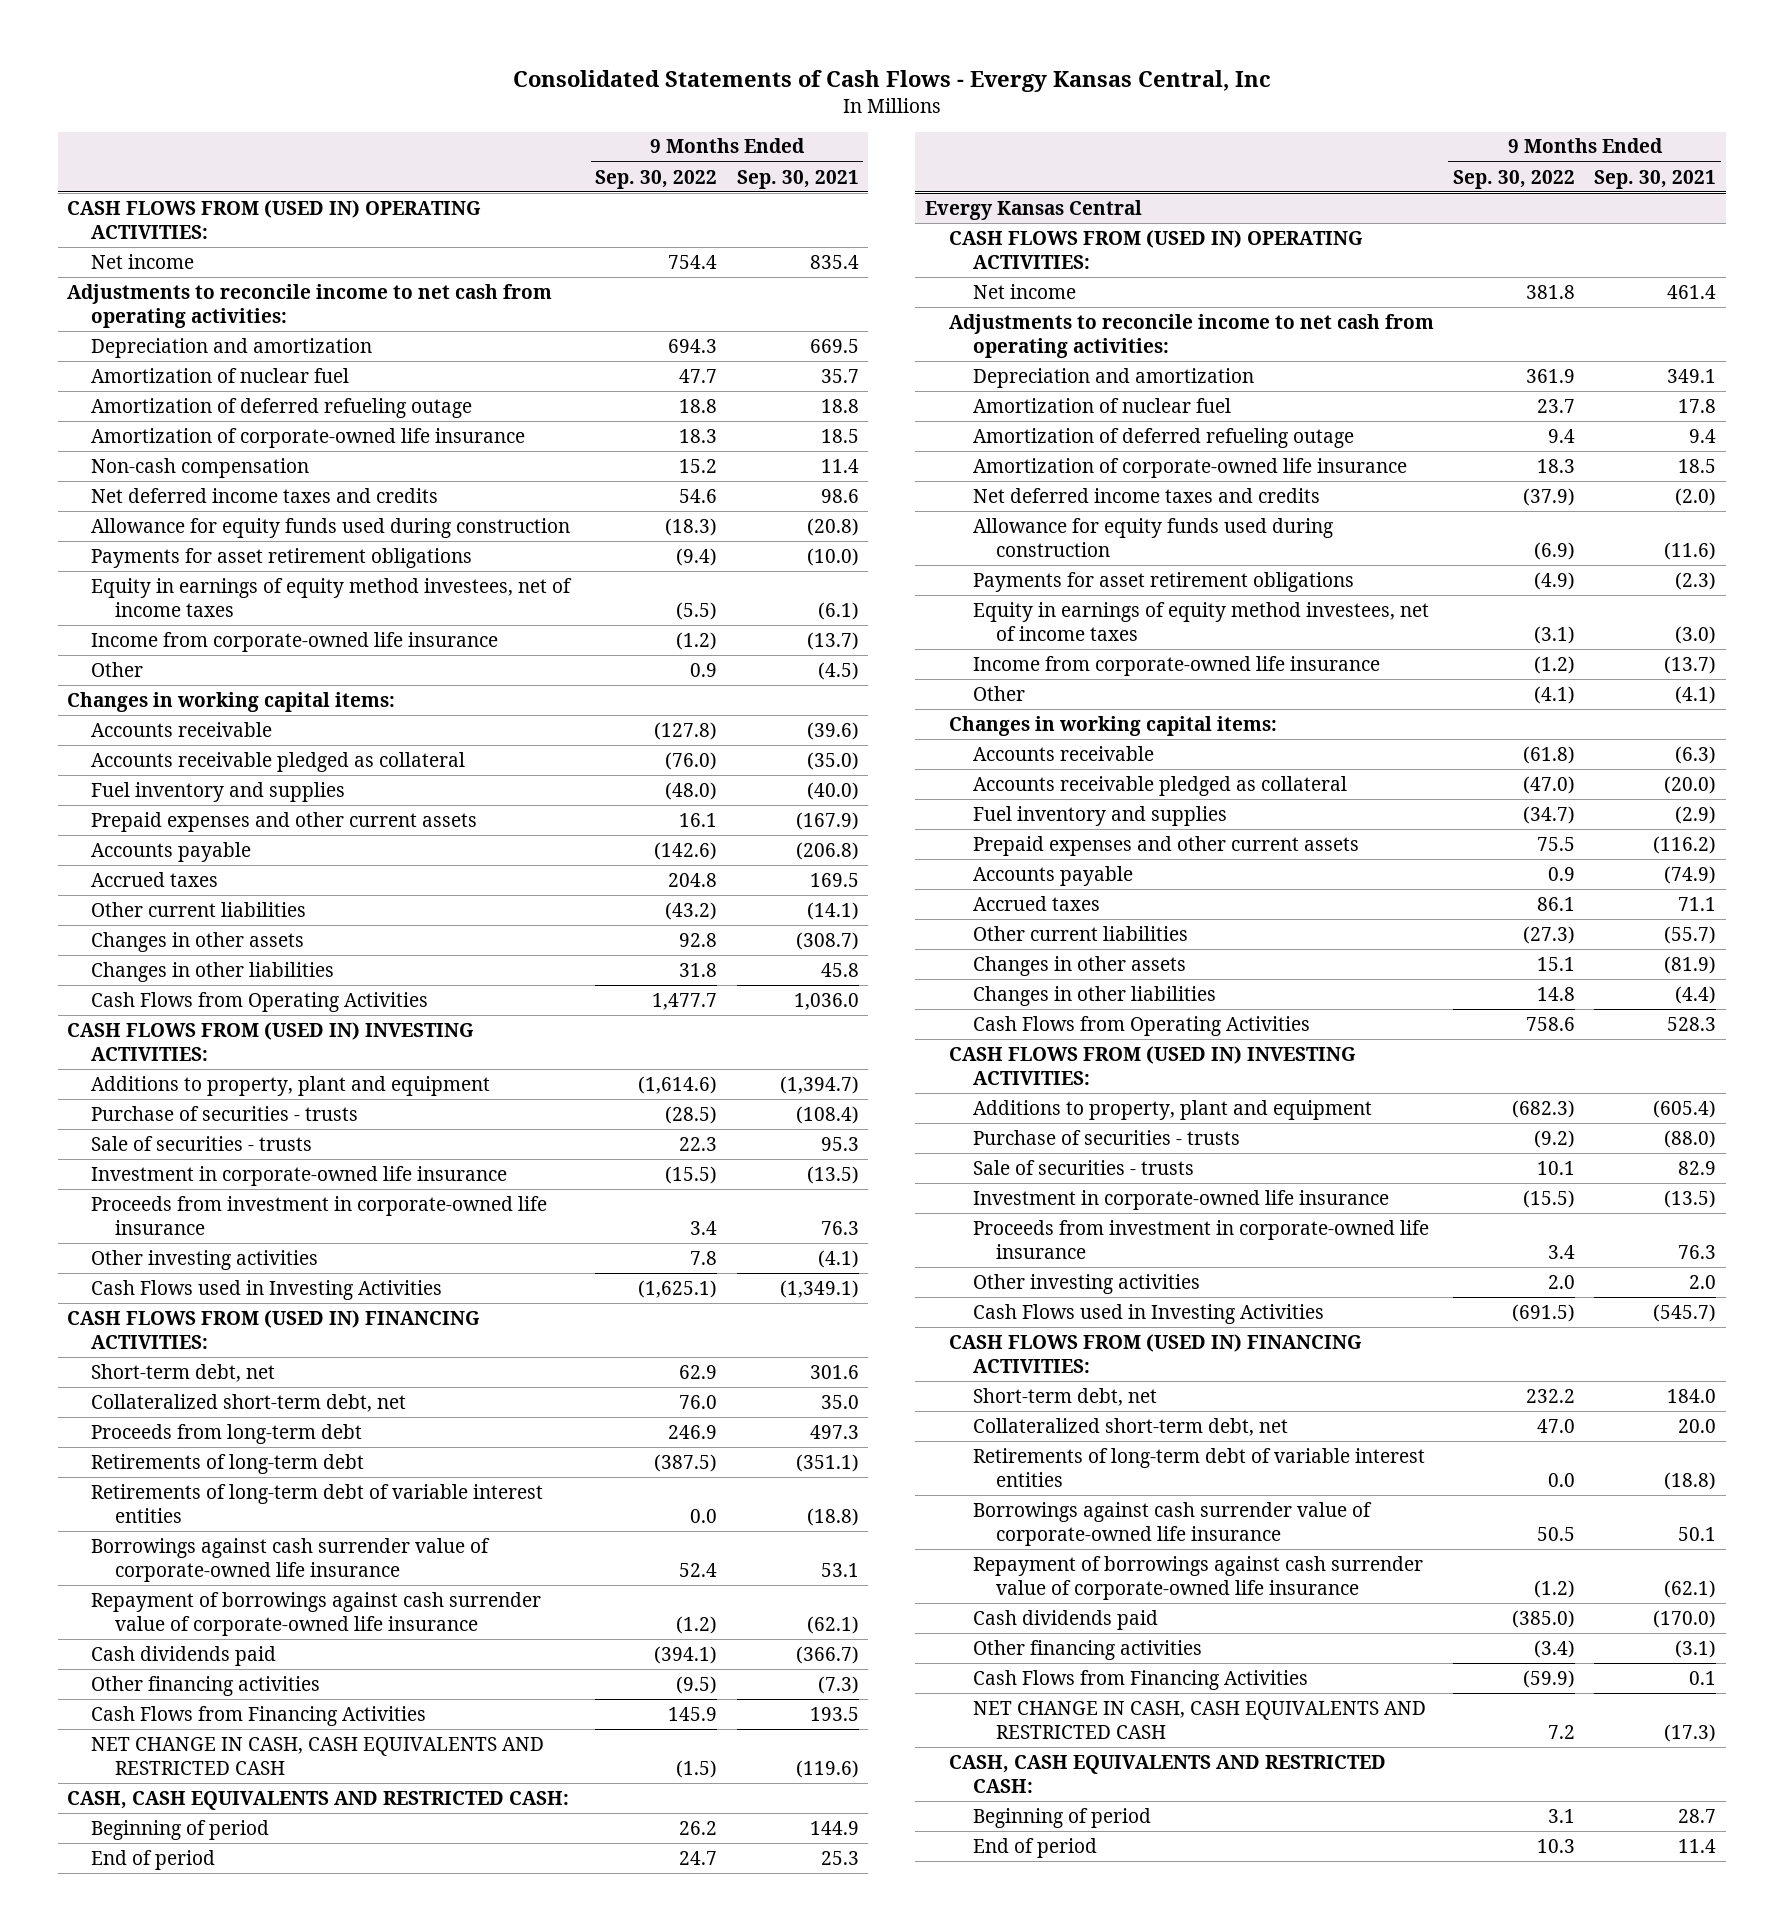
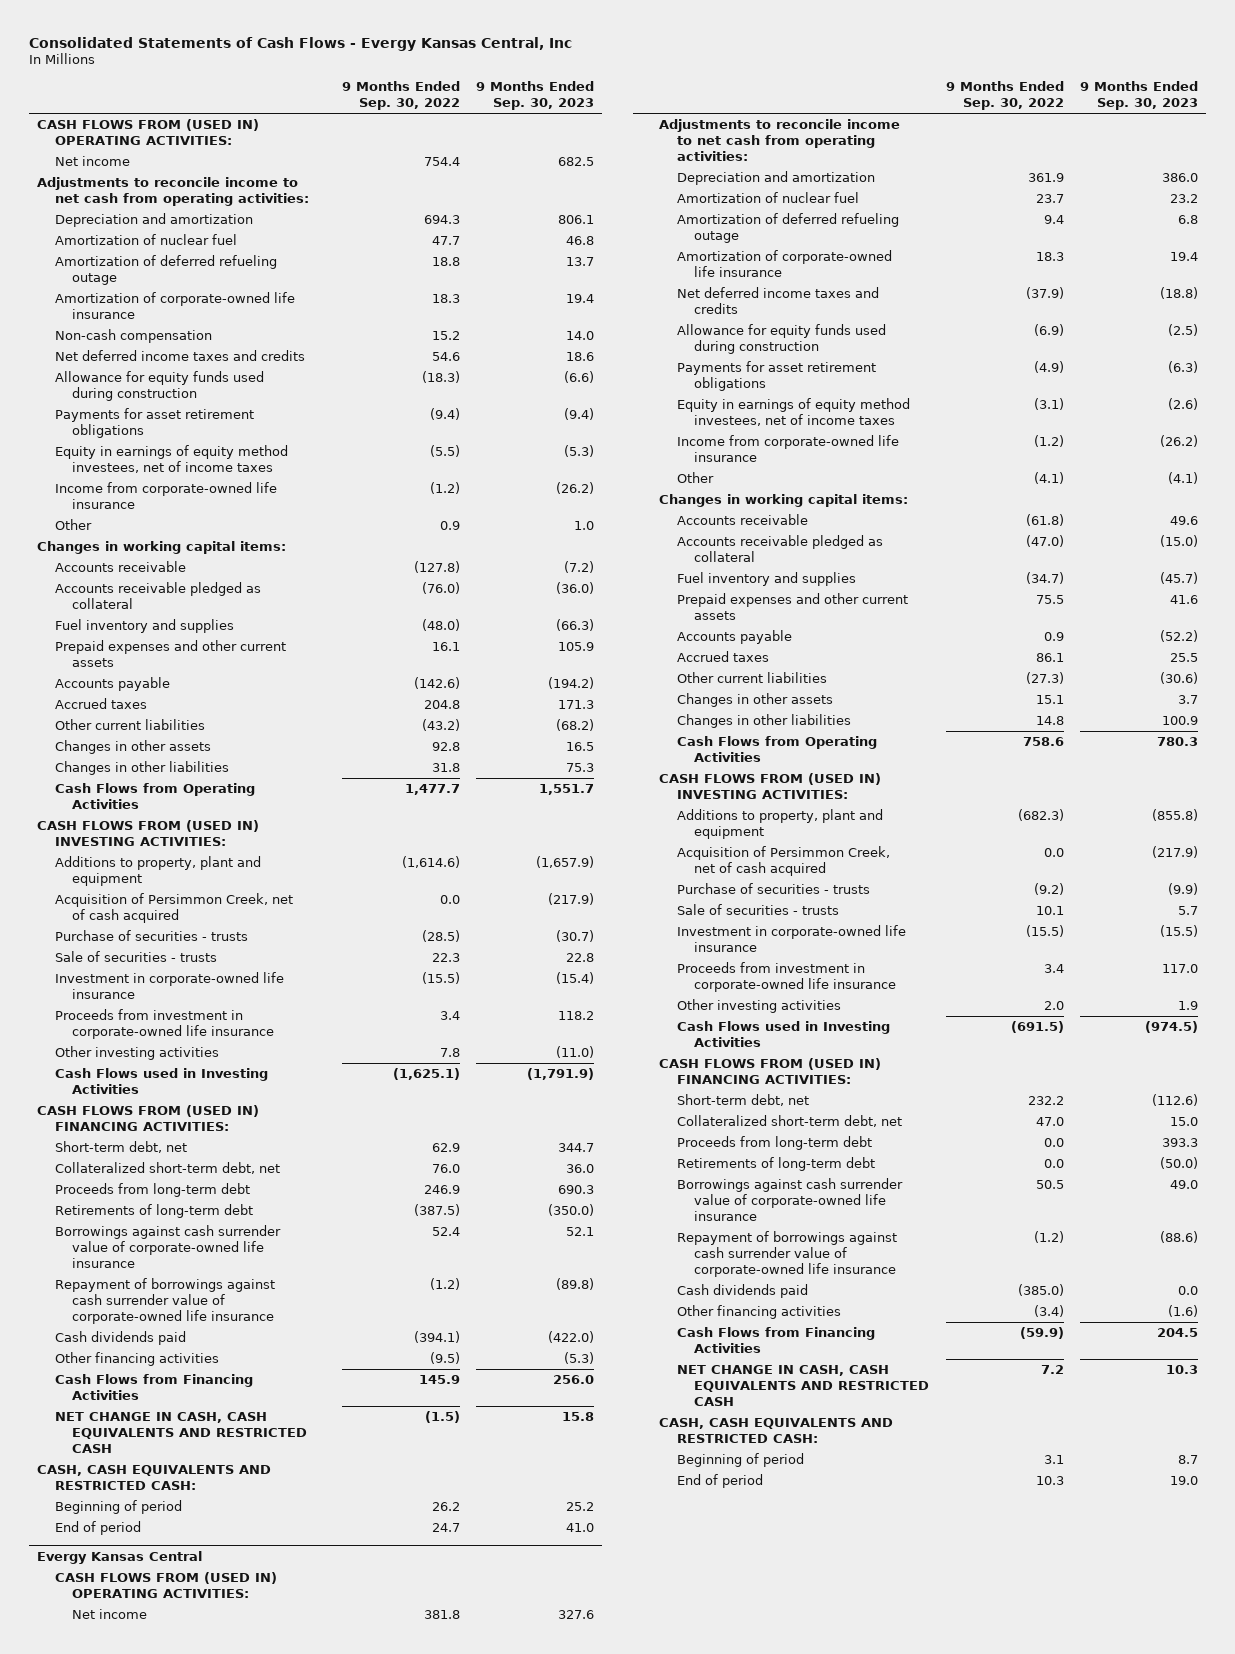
- | 9 Months Ended Sep. 30, 2022 | 9 Months Ended Sep. 30, 2021
+ | 9 Months Ended Sep. 30, 2022 | 9 Months Ended Sep. 30, 2023
+ Acquisition of Persimmon Creek, net of cash acquired | 0.0 | (217.9)
- Retirements of long-term debt of variable interest entities | 0.0 | (18.8)
@ Evergy Kansas Central
+ Acquisition of Persimmon Creek, net of cash acquired | 0.0 | (217.9)
- Retirements of long-term debt of variable interest entities | 0.0 | (18.8)
+ Proceeds from long-term debt | 0.0 | 393.3
+ Retirements of long-term debt | 0.0 | (50.0)

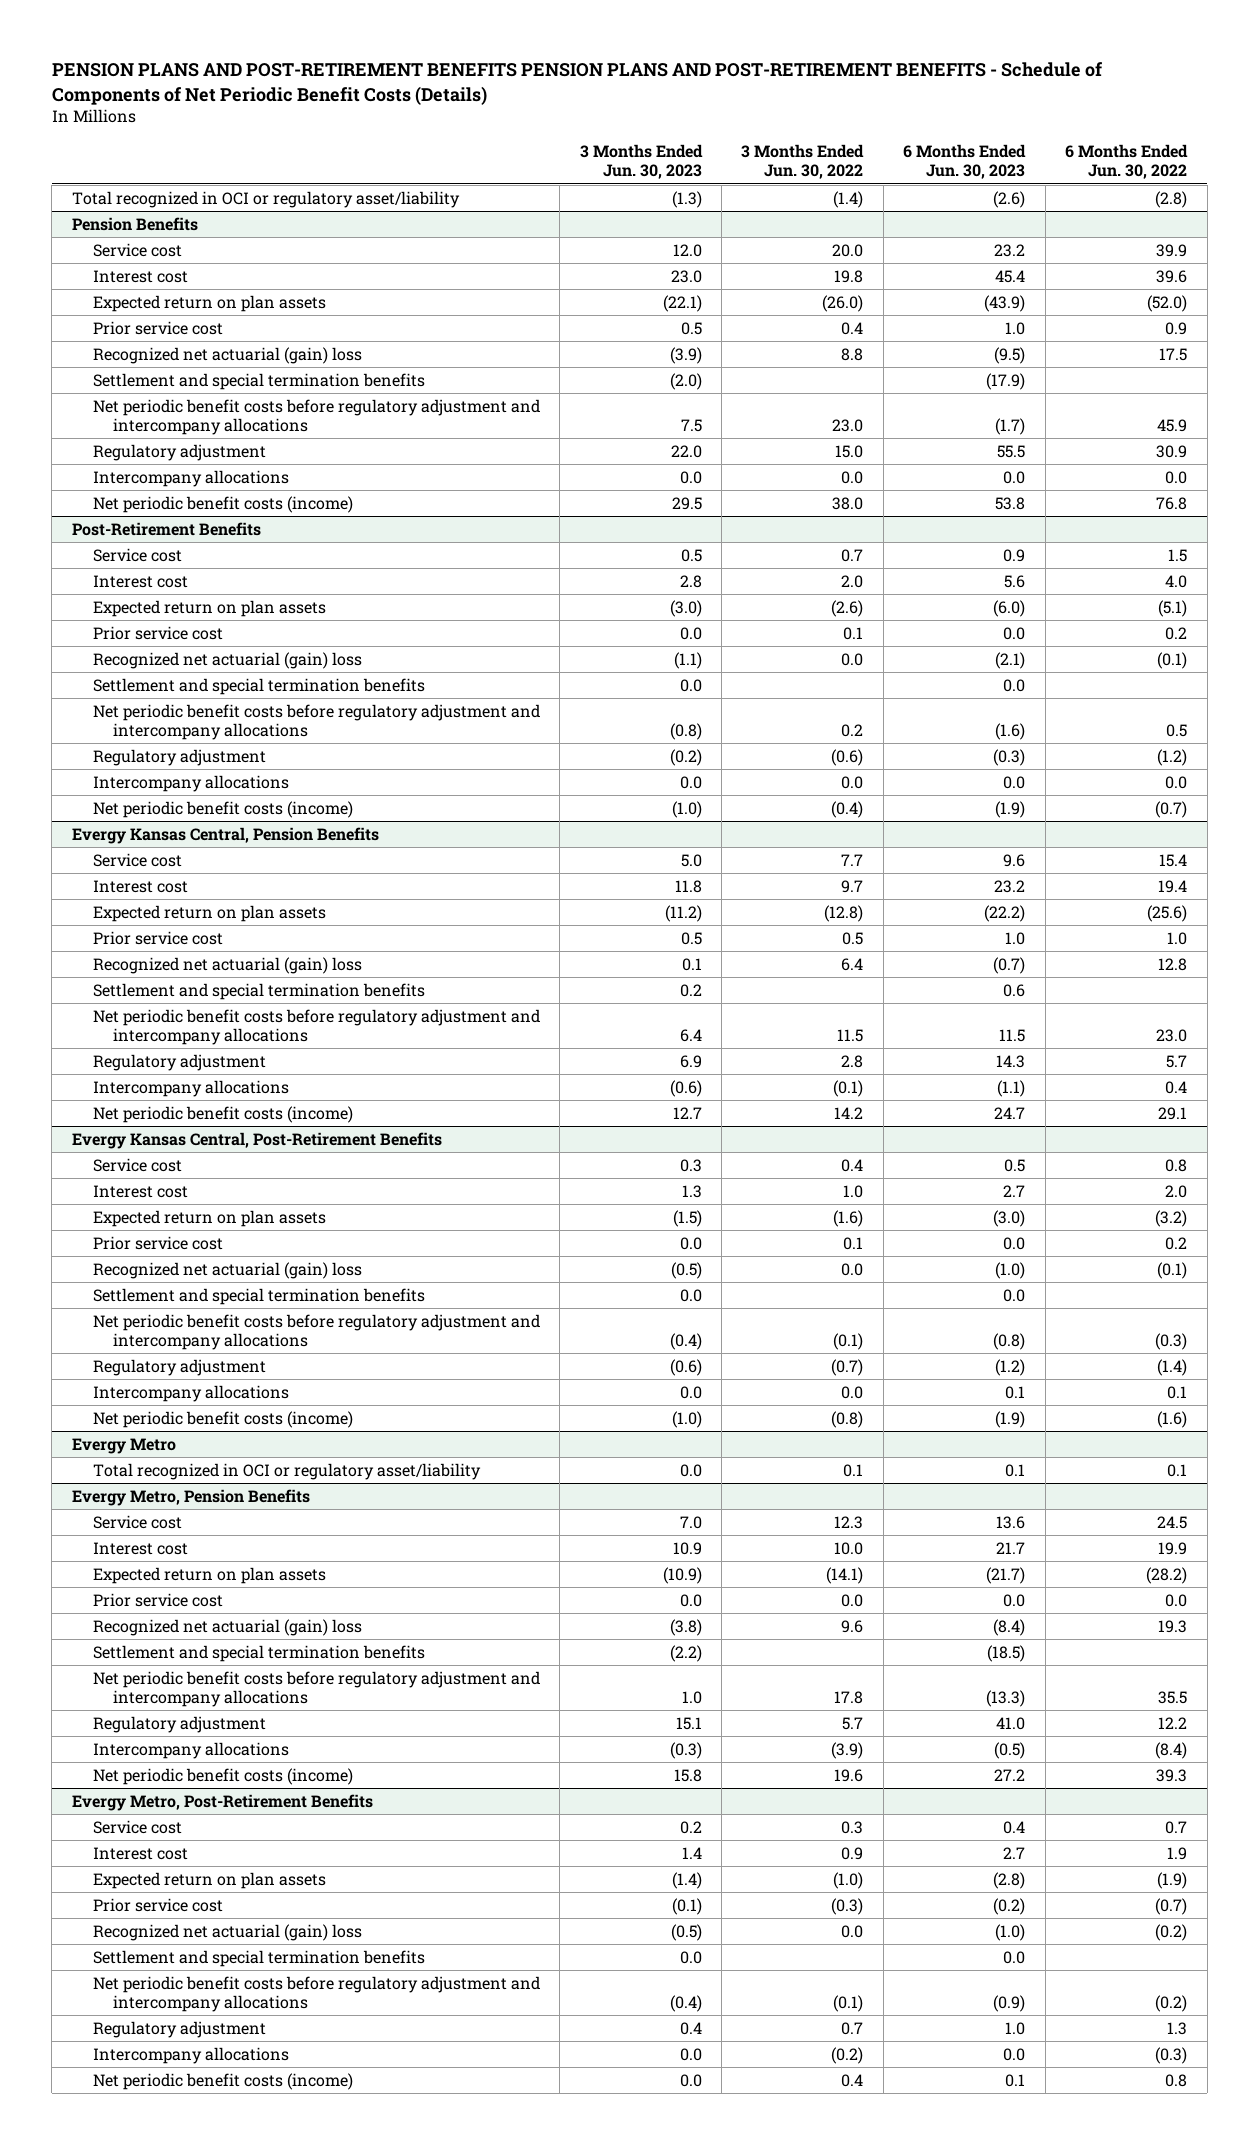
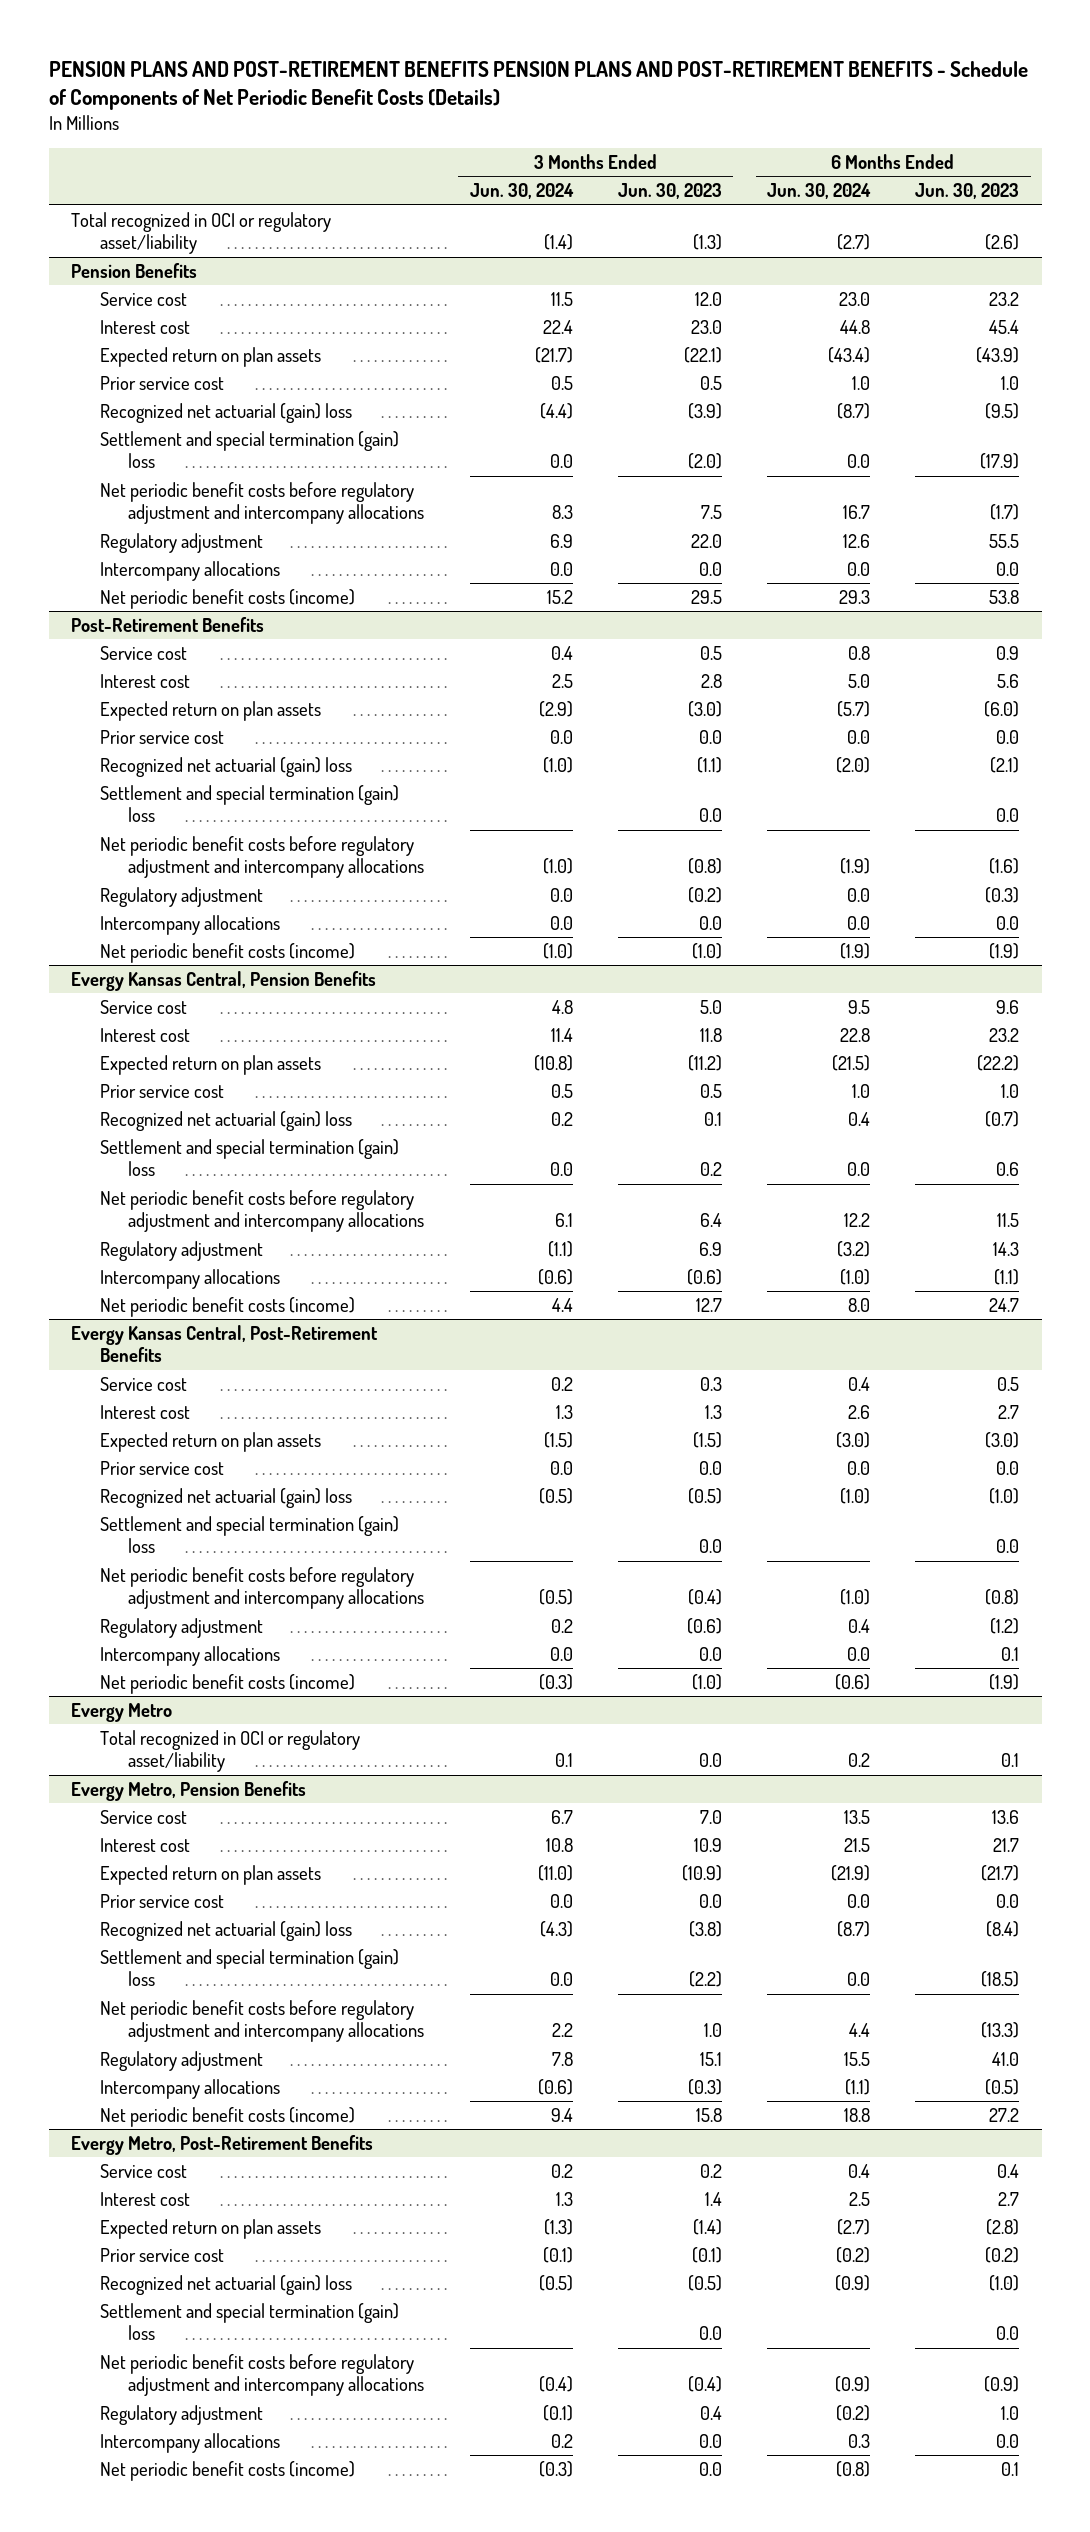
- | 3 Months Ended Jun. 30, 2023 | 3 Months Ended Jun. 30, 2022 | 6 Months Ended Jun. 30, 2023 | 6 Months Ended Jun. 30, 2022
+ | 3 Months Ended Jun. 30, 2024 | 3 Months Ended Jun. 30, 2023 | 6 Months Ended Jun. 30, 2024 | 6 Months Ended Jun. 30, 2023
@ Pension Benefits
- Settlement and special termination benefits | (2.0) | | (17.9) |
+ Settlement and special termination (gain) loss | 0.0 | (2.0) | 0.0 | (17.9)
@ Post-Retirement Benefits
- Settlement and special termination benefits | 0.0 | | 0.0 |
+ Settlement and special termination (gain) loss | | 0.0 | | 0.0
@ Evergy Kansas Central, Pension Benefits
- Settlement and special termination benefits | 0.2 | | 0.6 |
+ Settlement and special termination (gain) loss | 0.0 | 0.2 | 0.0 | 0.6
@ Evergy Kansas Central, Post-Retirement Benefits
- Settlement and special termination benefits | 0.0 | | 0.0 |
+ Settlement and special termination (gain) loss | | 0.0 | | 0.0
@ Evergy Metro, Pension Benefits
- Settlement and special termination benefits | (2.2) | | (18.5) |
+ Settlement and special termination (gain) loss | 0.0 | (2.2) | 0.0 | (18.5)
@ Evergy Metro, Post-Retirement Benefits
- Settlement and special termination benefits | 0.0 | | 0.0 |
+ Settlement and special termination (gain) loss | | 0.0 | | 0.0

